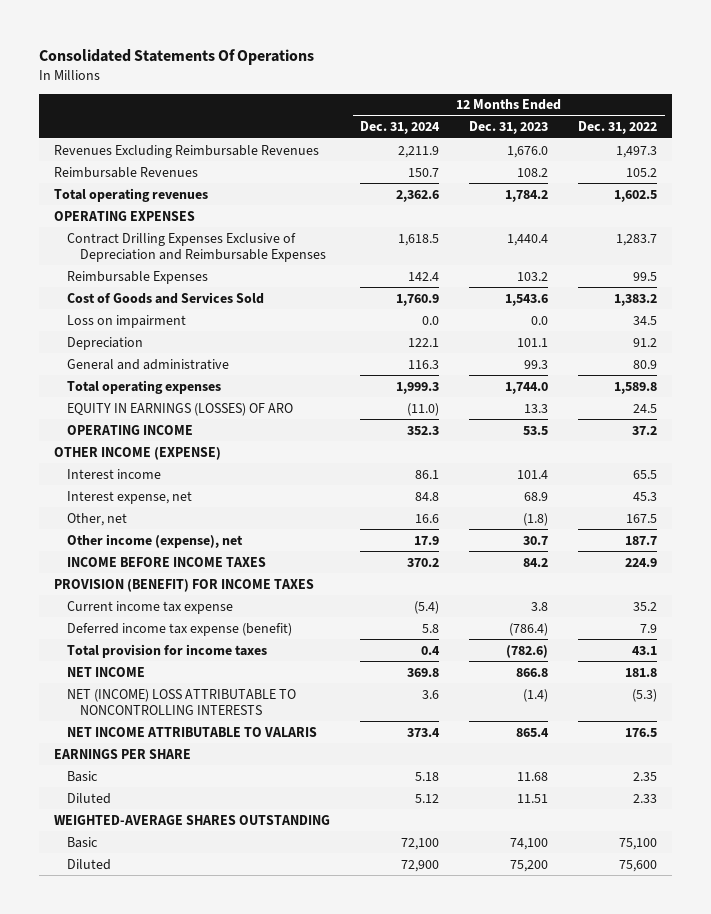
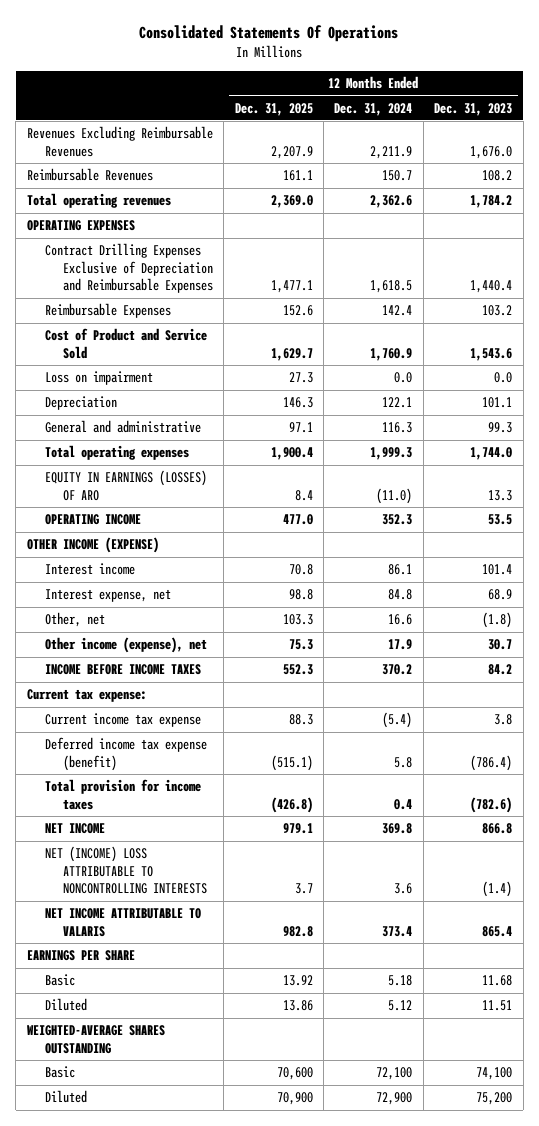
- | 12 Months Ended Dec. 31, 2024 | 12 Months Ended Dec. 31, 2023 | 12 Months Ended Dec. 31, 2022
+ | 12 Months Ended Dec. 31, 2025 | 12 Months Ended Dec. 31, 2024 | 12 Months Ended Dec. 31, 2023
- Cost of Goods and Services Sold | 1,760.9 | 1,543.6 | 1,383.2
+ Cost of Product and Service Sold | 1,629.7 | 1,760.9 | 1,543.6
- PROVISION (BENEFIT) FOR INCOME TAXES
+ Current tax expense:

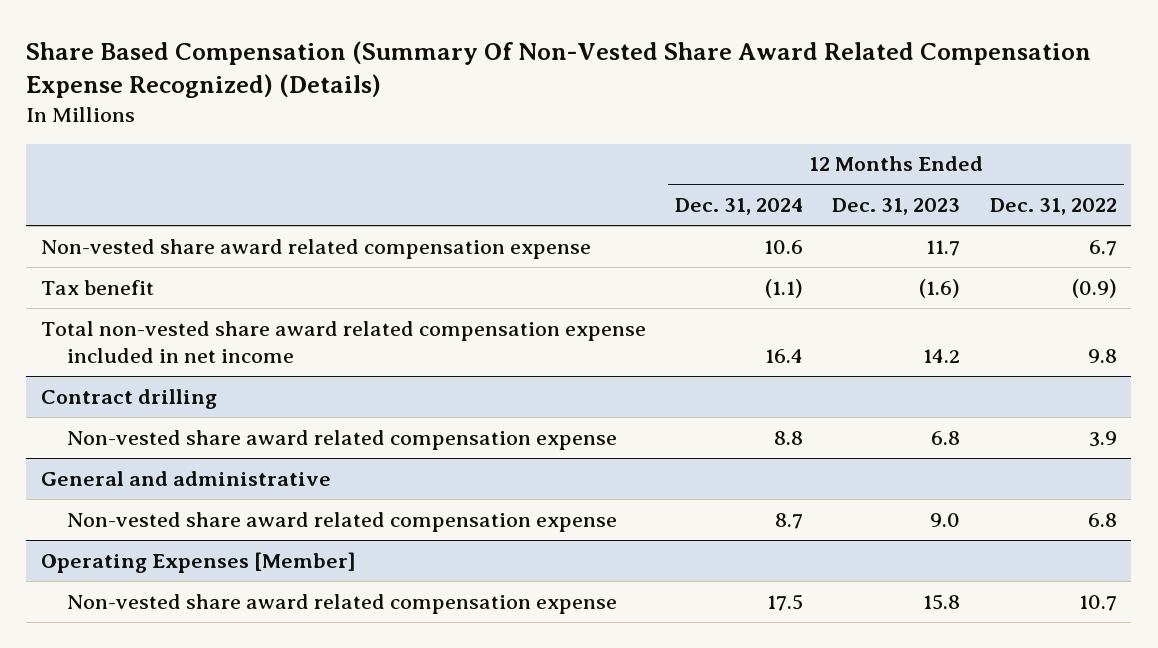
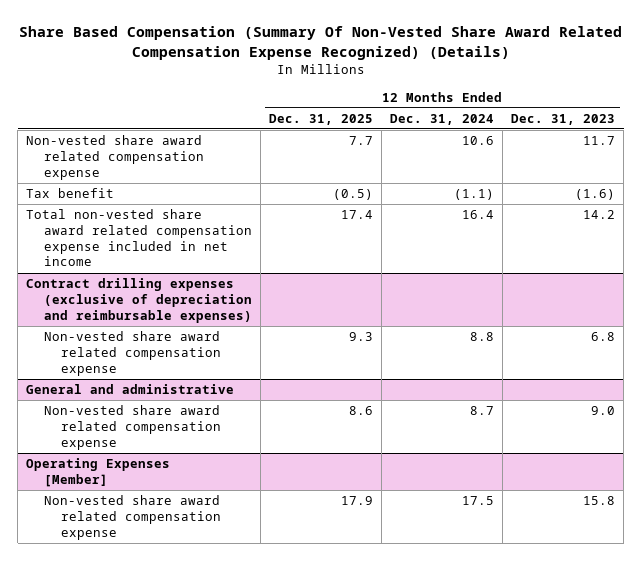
- | 12 Months Ended Dec. 31, 2024 | 12 Months Ended Dec. 31, 2023 | 12 Months Ended Dec. 31, 2022
+ | 12 Months Ended Dec. 31, 2025 | 12 Months Ended Dec. 31, 2024 | 12 Months Ended Dec. 31, 2023
- Contract drilling
+ Contract drilling expenses (exclusive of depreciation and reimbursable expenses)

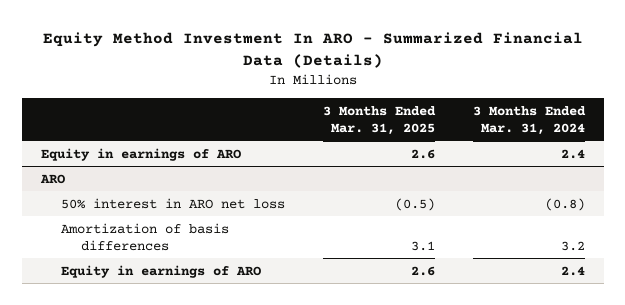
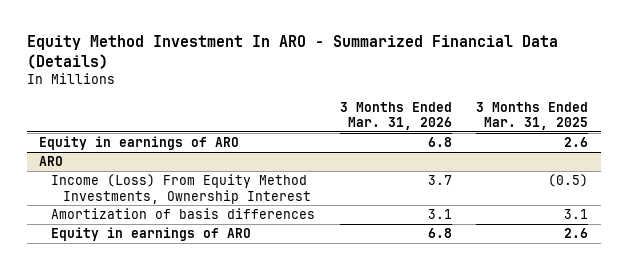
- | 3 Months Ended Mar. 31, 2025 | 3 Months Ended Mar. 31, 2024
+ | 3 Months Ended Mar. 31, 2026 | 3 Months Ended Mar. 31, 2025
@ ARO
- 50% interest in ARO net loss | (0.5) | (0.8)
+ Income (Loss) From Equity Method Investments, Ownership Interest | 3.7 | (0.5)

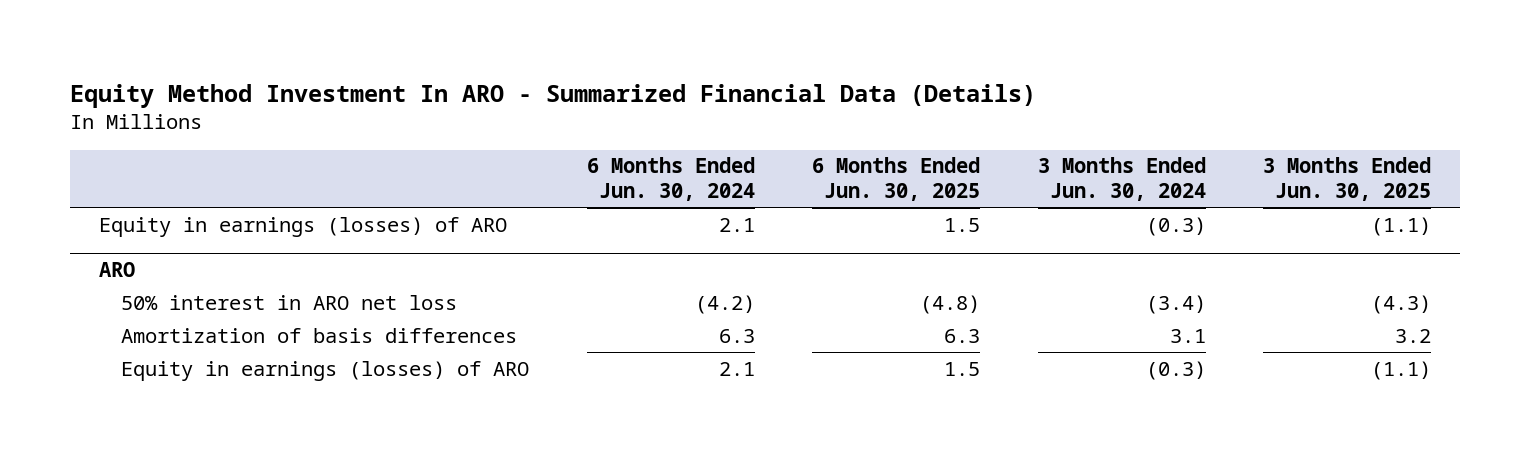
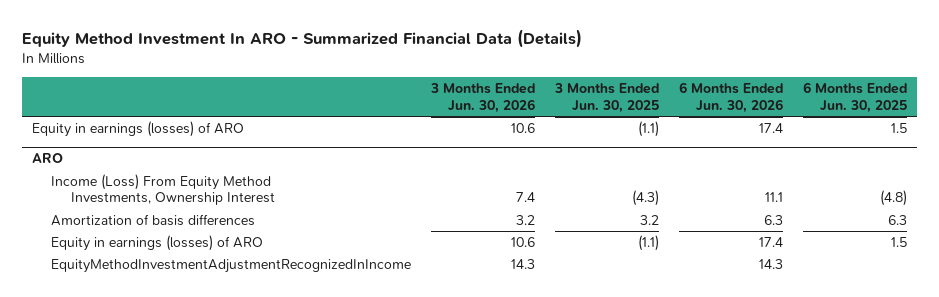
- | 6 Months Ended Jun. 30, 2024 | 6 Months Ended Jun. 30, 2025 | 3 Months Ended Jun. 30, 2024 | 3 Months Ended Jun. 30, 2025
+ | 3 Months Ended Jun. 30, 2026 | 3 Months Ended Jun. 30, 2025 | 6 Months Ended Jun. 30, 2026 | 6 Months Ended Jun. 30, 2025
@ ARO
- 50% interest in ARO net loss | (4.2) | (4.8) | (3.4) | (4.3)
+ Income (Loss) From Equity Method Investments, Ownership Interest | 7.4 | (4.3) | 11.1 | (4.8)
+ EquityMethodInvestmentAdjustmentRecognizedInIncome | 14.3 | | 14.3 |

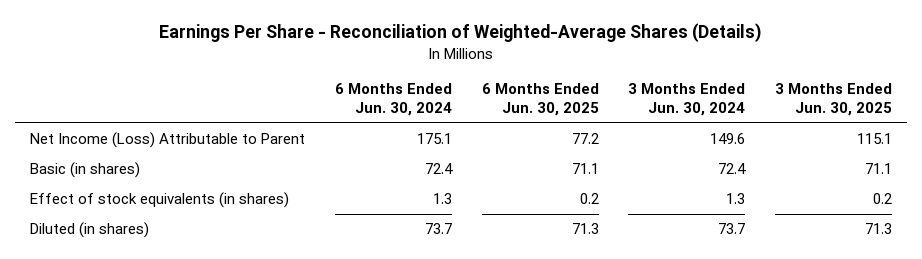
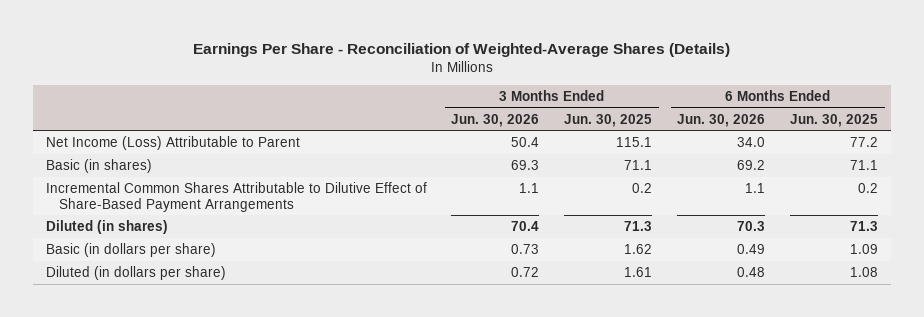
- | 6 Months Ended Jun. 30, 2024 | 6 Months Ended Jun. 30, 2025 | 3 Months Ended Jun. 30, 2024 | 3 Months Ended Jun. 30, 2025
+ | 3 Months Ended Jun. 30, 2026 | 3 Months Ended Jun. 30, 2025 | 6 Months Ended Jun. 30, 2026 | 6 Months Ended Jun. 30, 2025
- Effect of stock equivalents (in shares) | 1.3 | 0.2 | 1.3 | 0.2
+ Incremental Common Shares Attributable to Dilutive Effect of Share-Based Payment Arrangements | 1.1 | 0.2 | 1.1 | 0.2
+ Basic (in dollars per share) | 0.73 | 1.62 | 0.49 | 1.09
+ Diluted (in dollars per share) | 0.72 | 1.61 | 0.48 | 1.08

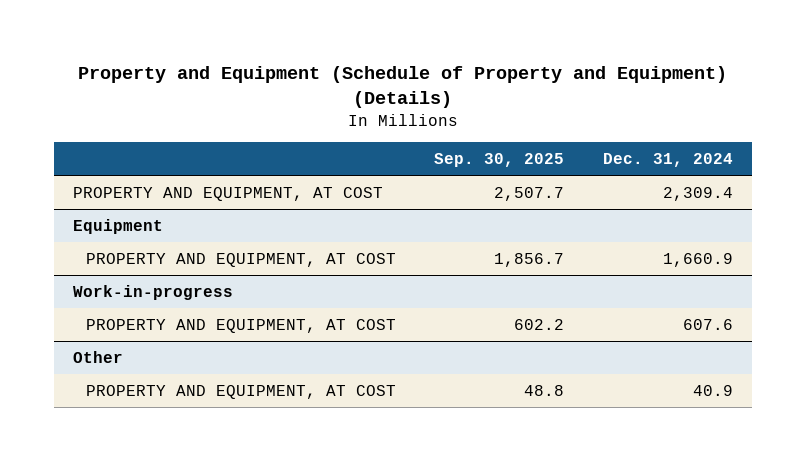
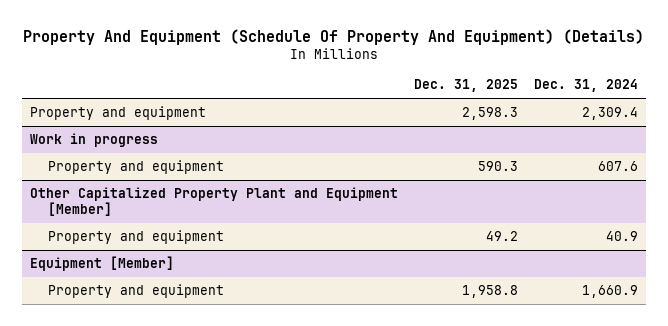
- Property and Equipment (Schedule of Property and Equipment) (Details)
+ Property And Equipment (Schedule Of Property And Equipment) (Details)
- | Sep. 30, 2025 | Dec. 31, 2024
+ | Dec. 31, 2025 | Dec. 31, 2024
- PROPERTY AND EQUIPMENT, AT COST | 2,507.7 | 2,309.4
- Equipment
- PROPERTY AND EQUIPMENT, AT COST | 1,856.7 | 1,660.9
- Work-in-progress
- PROPERTY AND EQUIPMENT, AT COST | 602.2 | 607.6
- Other
- PROPERTY AND EQUIPMENT, AT COST | 48.8 | 40.9
+ Property and equipment | 2,598.3 | 2,309.4
+ Work in progress
+ Property and equipment | 590.3 | 607.6
+ Other Capitalized Property Plant and Equipment [Member]
+ Property and equipment | 49.2 | 40.9
+ Equipment [Member]
+ Property and equipment | 1,958.8 | 1,660.9

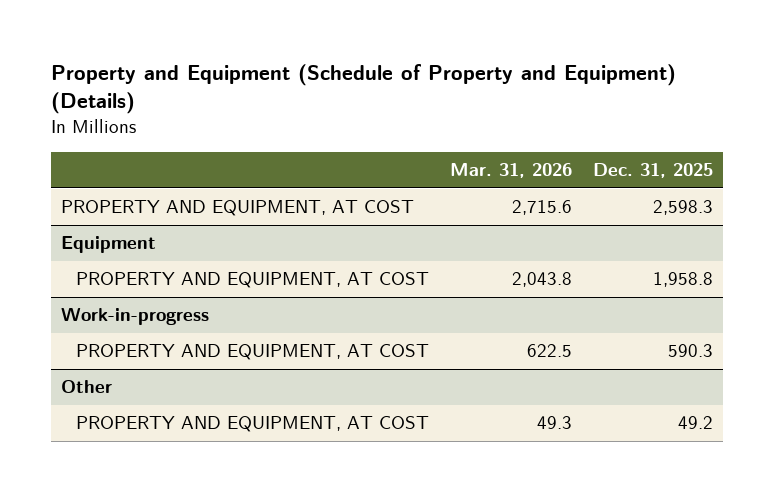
- Property And Equipment (Schedule Of Property And Equipment) (Details)
+ Property and Equipment (Schedule of Property and Equipment) (Details)
- | Dec. 31, 2025 | Dec. 31, 2024
+ | Mar. 31, 2026 | Dec. 31, 2025
- Property and equipment | 2,598.3 | 2,309.4
- Work in progress
- Property and equipment | 590.3 | 607.6
- Other Capitalized Property Plant and Equipment [Member]
- Property and equipment | 49.2 | 40.9
- Equipment [Member]
- Property and equipment | 1,958.8 | 1,660.9
+ PROPERTY AND EQUIPMENT, AT COST | 2,715.6 | 2,598.3
+ Equipment
+ PROPERTY AND EQUIPMENT, AT COST | 2,043.8 | 1,958.8
+ Work-in-progress
+ PROPERTY AND EQUIPMENT, AT COST | 622.5 | 590.3
+ Other
+ PROPERTY AND EQUIPMENT, AT COST | 49.3 | 49.2

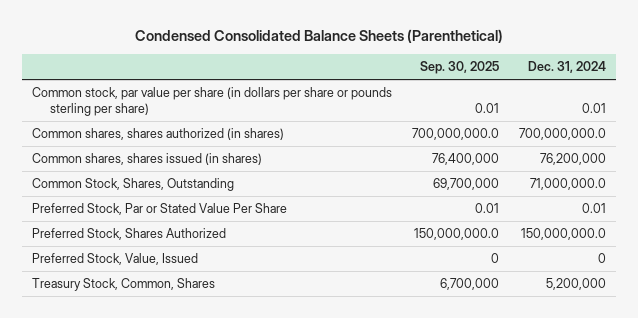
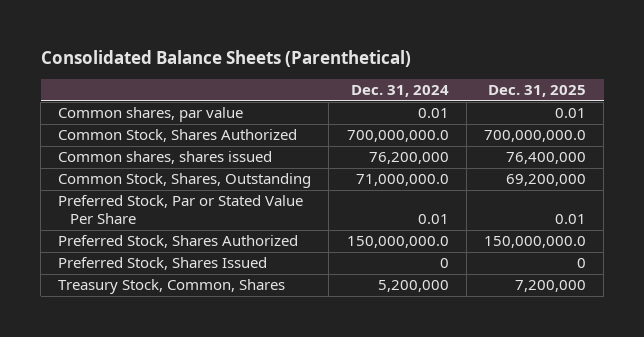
- Condensed Consolidated Balance Sheets (Parenthetical)
+ Consolidated Balance Sheets (Parenthetical)
- | Sep. 30, 2025 | Dec. 31, 2024
+ | Dec. 31, 2024 | Dec. 31, 2025
- Common stock, par value per share (in dollars per share or pounds sterling per share) | 0.01 | 0.01
- Common shares, shares authorized (in shares) | 700,000,000.0 | 700,000,000.0
- Common shares, shares issued (in shares) | 76,400,000 | 76,200,000
+ Common shares, par value | 0.01 | 0.01
+ Common Stock, Shares Authorized | 700,000,000.0 | 700,000,000.0
+ Common shares, shares issued | 76,200,000 | 76,400,000
- Preferred Stock, Value, Issued | 0 | 0
+ Preferred Stock, Shares Issued | 0 | 0

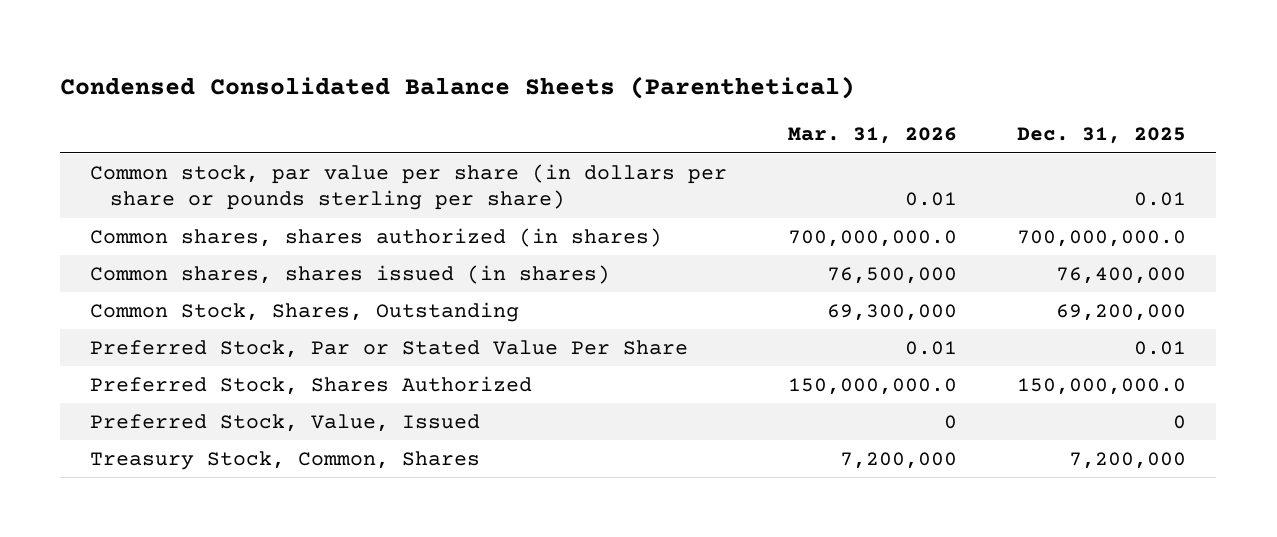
- Consolidated Balance Sheets (Parenthetical)
+ Condensed Consolidated Balance Sheets (Parenthetical)
- | Dec. 31, 2024 | Dec. 31, 2025
+ | Mar. 31, 2026 | Dec. 31, 2025
- Common shares, par value | 0.01 | 0.01
- Common Stock, Shares Authorized | 700,000,000.0 | 700,000,000.0
- Common shares, shares issued | 76,200,000 | 76,400,000
+ Common stock, par value per share (in dollars per share or pounds sterling per share) | 0.01 | 0.01
+ Common shares, shares authorized (in shares) | 700,000,000.0 | 700,000,000.0
+ Common shares, shares issued (in shares) | 76,500,000 | 76,400,000
- Preferred Stock, Shares Issued | 0 | 0
+ Preferred Stock, Value, Issued | 0 | 0

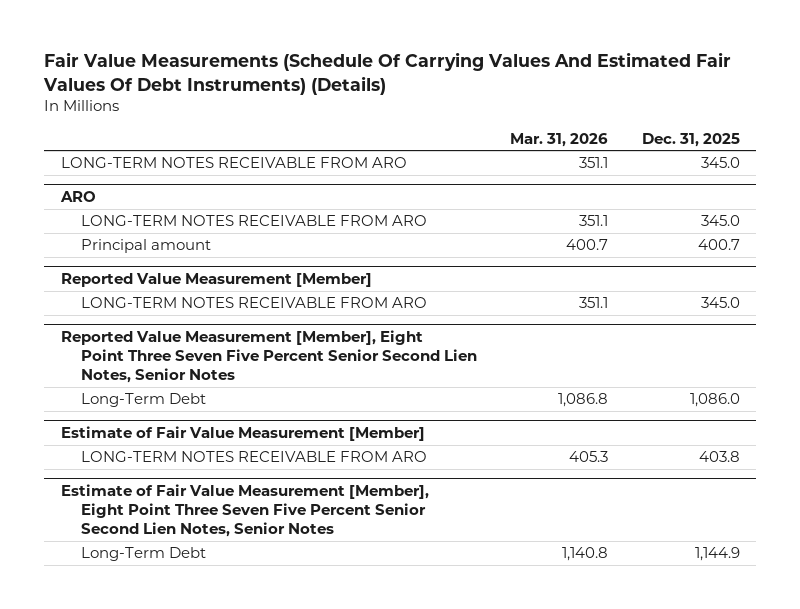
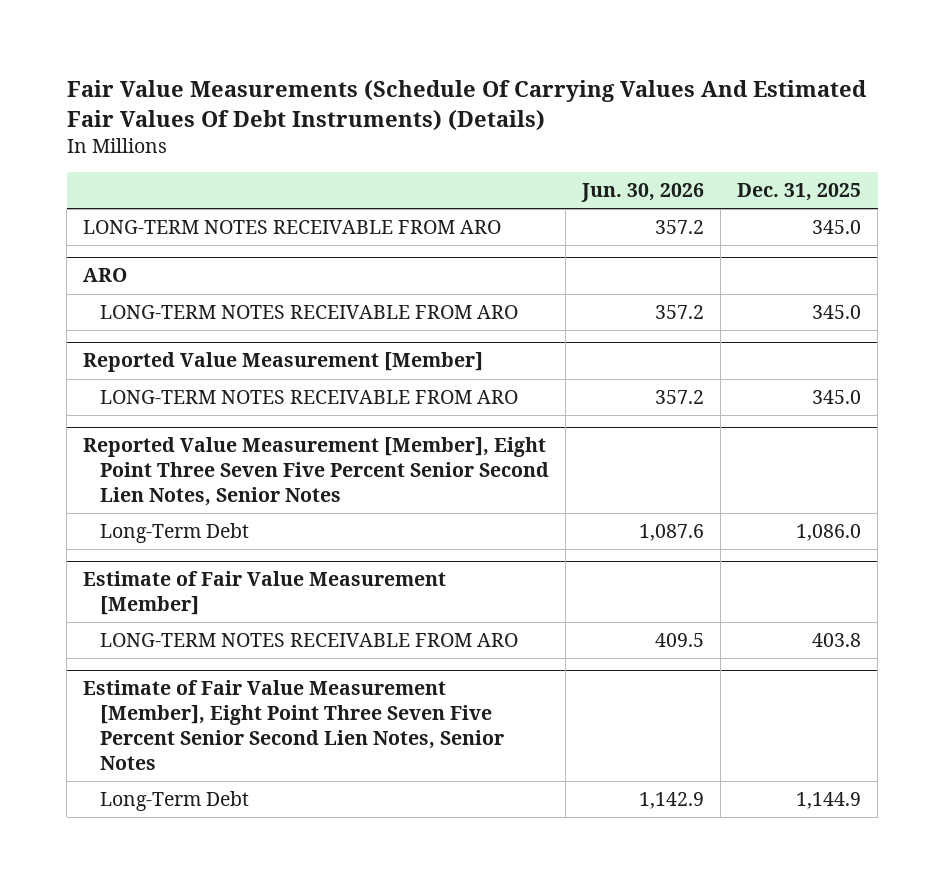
- | Mar. 31, 2026 | Dec. 31, 2025
+ | Jun. 30, 2026 | Dec. 31, 2025
@ ARO
- Principal amount | 400.7 | 400.7

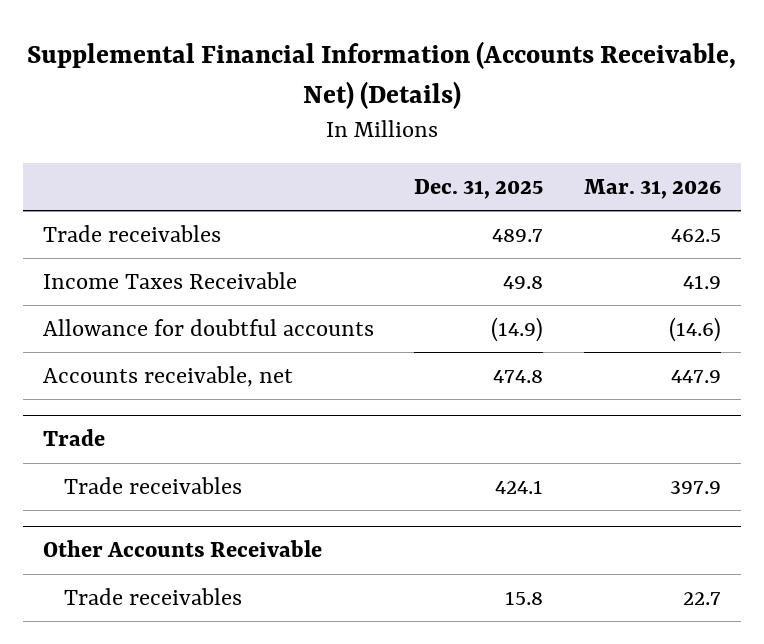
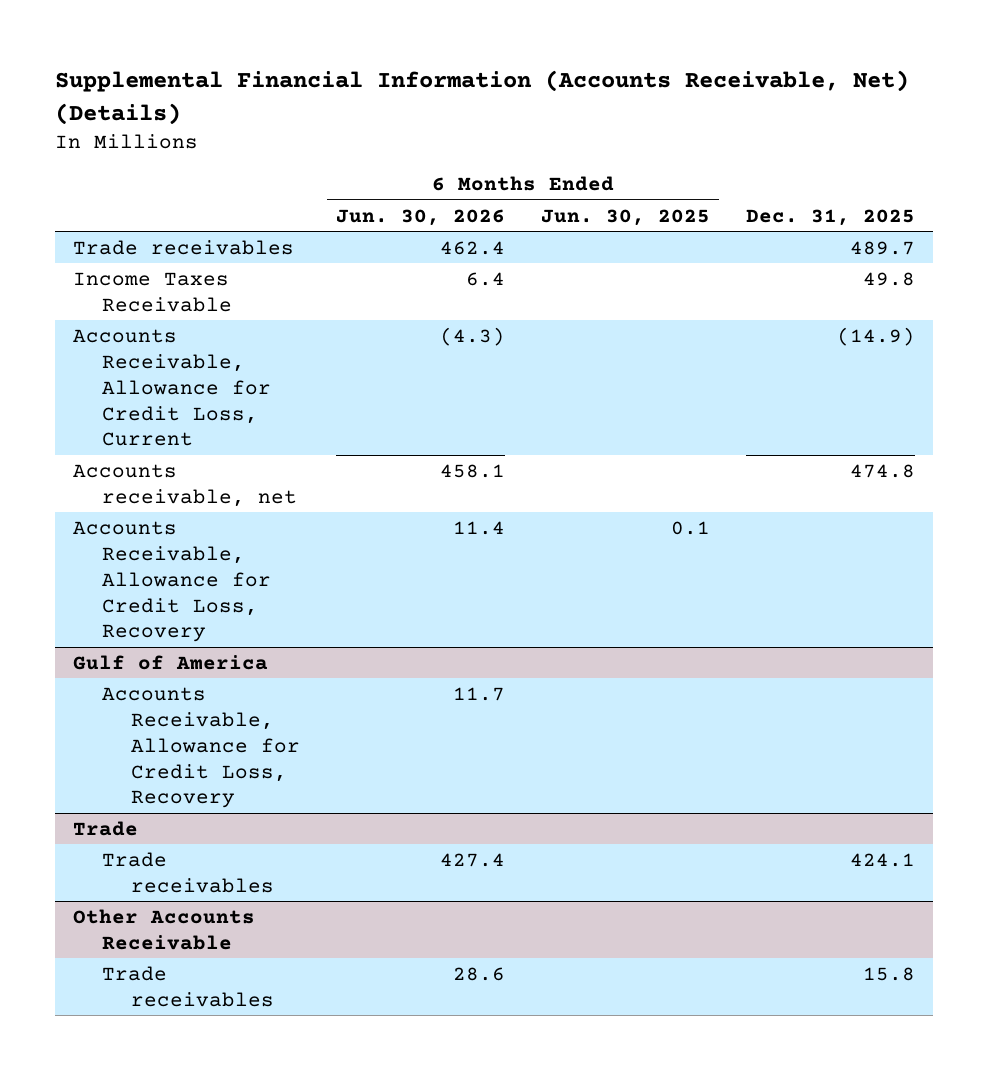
- | Dec. 31, 2025 | Mar. 31, 2026
+ | 6 Months Ended Jun. 30, 2026 | 6 Months Ended Jun. 30, 2025 | Dec. 31, 2025
- Allowance for doubtful accounts | (14.9) | (14.6)
+ Accounts Receivable, Allowance for Credit Loss, Current | (4.3) | | (14.9)
+ Accounts Receivable, Allowance for Credit Loss, Recovery | 11.4 | 0.1 |
+ Gulf of America
+ Accounts Receivable, Allowance for Credit Loss, Recovery | 11.7 | |

